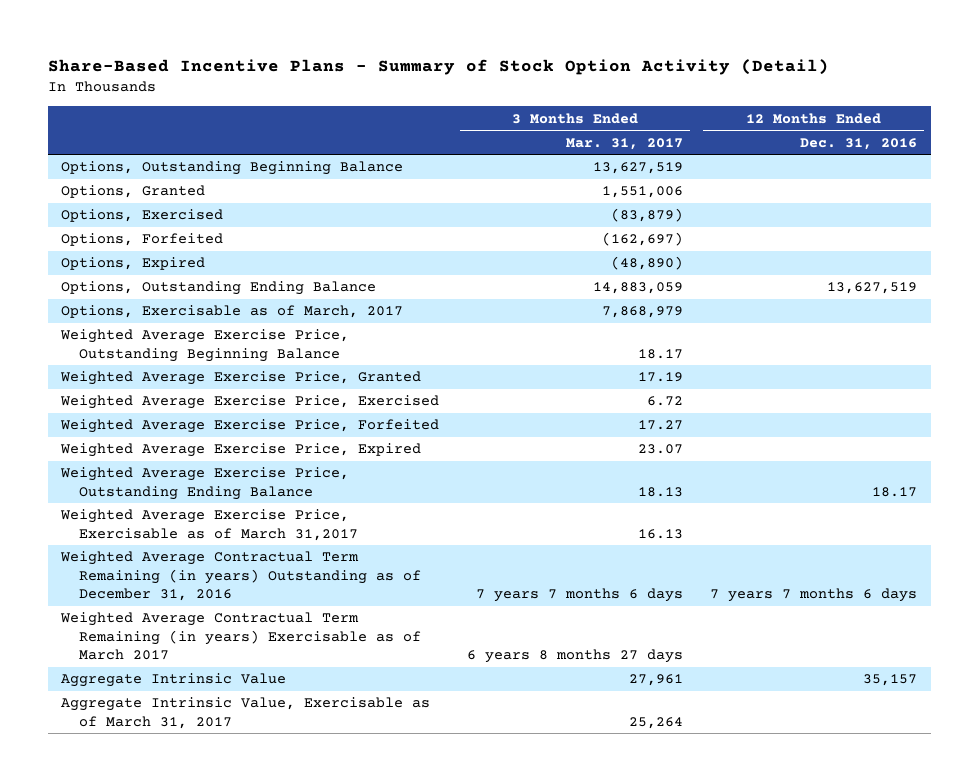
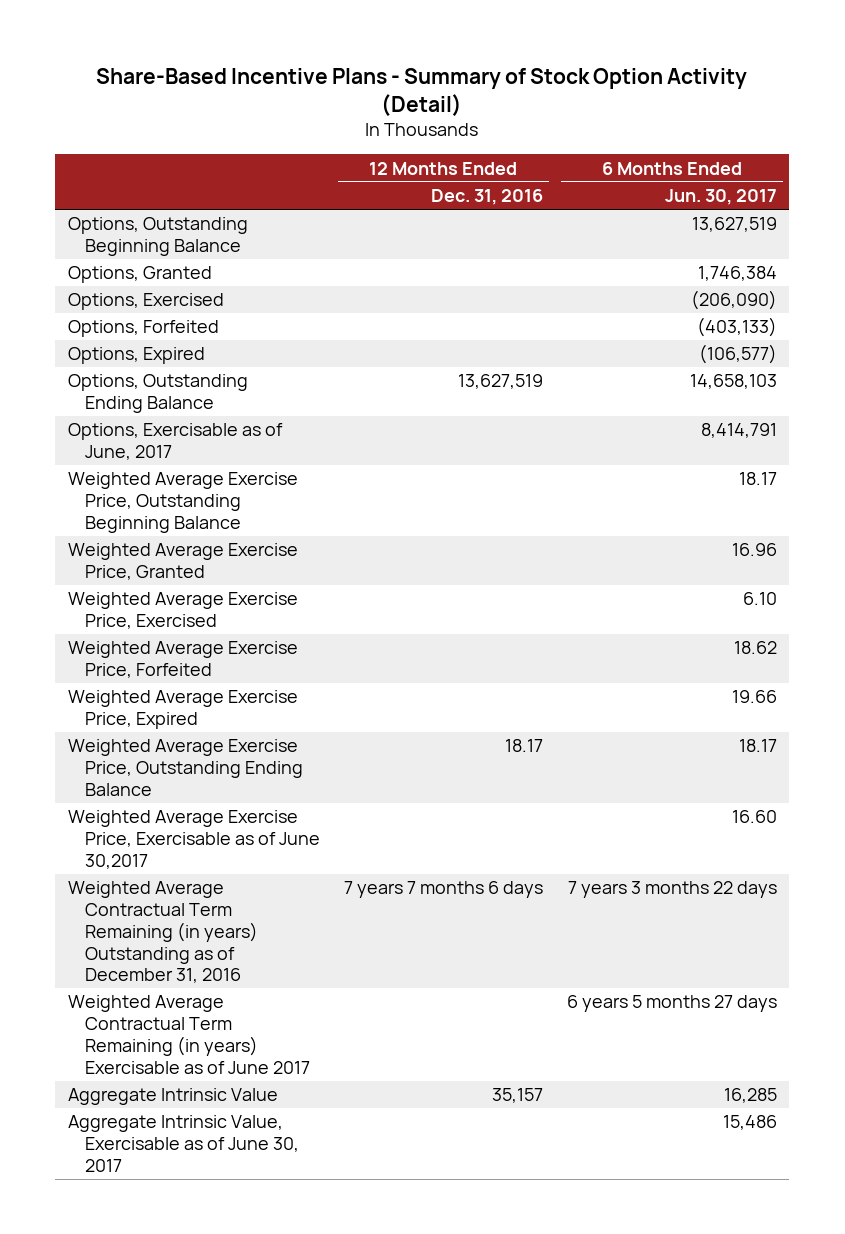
- | 3 Months Ended Mar. 31, 2017 | 12 Months Ended Dec. 31, 2016
+ | 12 Months Ended Dec. 31, 2016 | 6 Months Ended Jun. 30, 2017
- Options, Exercisable as of March, 2017 | 7,868,979 |
+ Options, Exercisable as of June, 2017 | | 8,414,791
- Weighted Average Exercise Price, Exercisable as of March 31,2017 | 16.13 |
+ Weighted Average Exercise Price, Exercisable as of June 30,2017 | | 16.60
- Weighted Average Contractual Term Remaining (in years) Exercisable as of March 2017 | 6 years 8 months 27 days |
+ Weighted Average Contractual Term Remaining (in years) Exercisable as of June 2017 | | 6 years 5 months 27 days
- Aggregate Intrinsic Value, Exercisable as of March 31, 2017 | 25,264 |
+ Aggregate Intrinsic Value, Exercisable as of June 30, 2017 | | 15,486

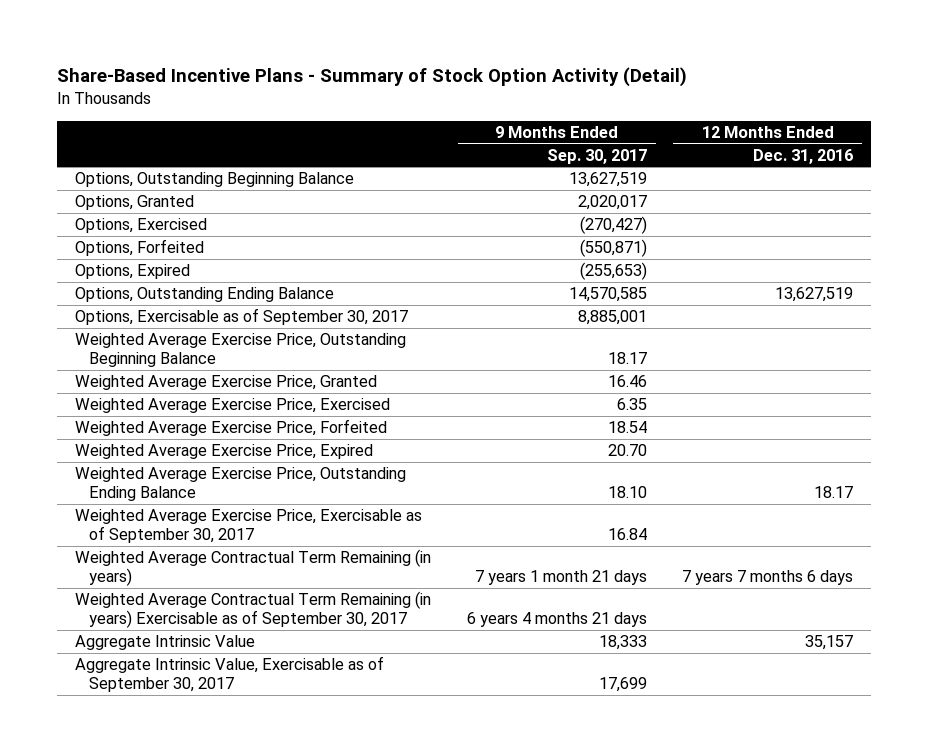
- | 12 Months Ended Dec. 31, 2016 | 6 Months Ended Jun. 30, 2017
+ | 9 Months Ended Sep. 30, 2017 | 12 Months Ended Dec. 31, 2016
- Options, Exercisable as of June, 2017 | | 8,414,791
+ Options, Exercisable as of September 30, 2017 | 8,885,001 |
- Weighted Average Exercise Price, Exercisable as of June 30,2017 | | 16.60
- Weighted Average Contractual Term Remaining (in years) Outstanding as of December 31, 2016 | 7 years 7 months 6 days | 7 years 3 months 22 days
- Weighted Average Contractual Term Remaining (in years) Exercisable as of June 2017 | | 6 years 5 months 27 days
+ Weighted Average Exercise Price, Exercisable as of September 30, 2017 | 16.84 |
+ Weighted Average Contractual Term Remaining (in years) | 7 years 1 month 21 days | 7 years 7 months 6 days
+ Weighted Average Contractual Term Remaining (in years) Exercisable as of September 30, 2017 | 6 years 4 months 21 days |
- Aggregate Intrinsic Value, Exercisable as of June 30, 2017 | | 15,486
+ Aggregate Intrinsic Value, Exercisable as of September 30, 2017 | 17,699 |

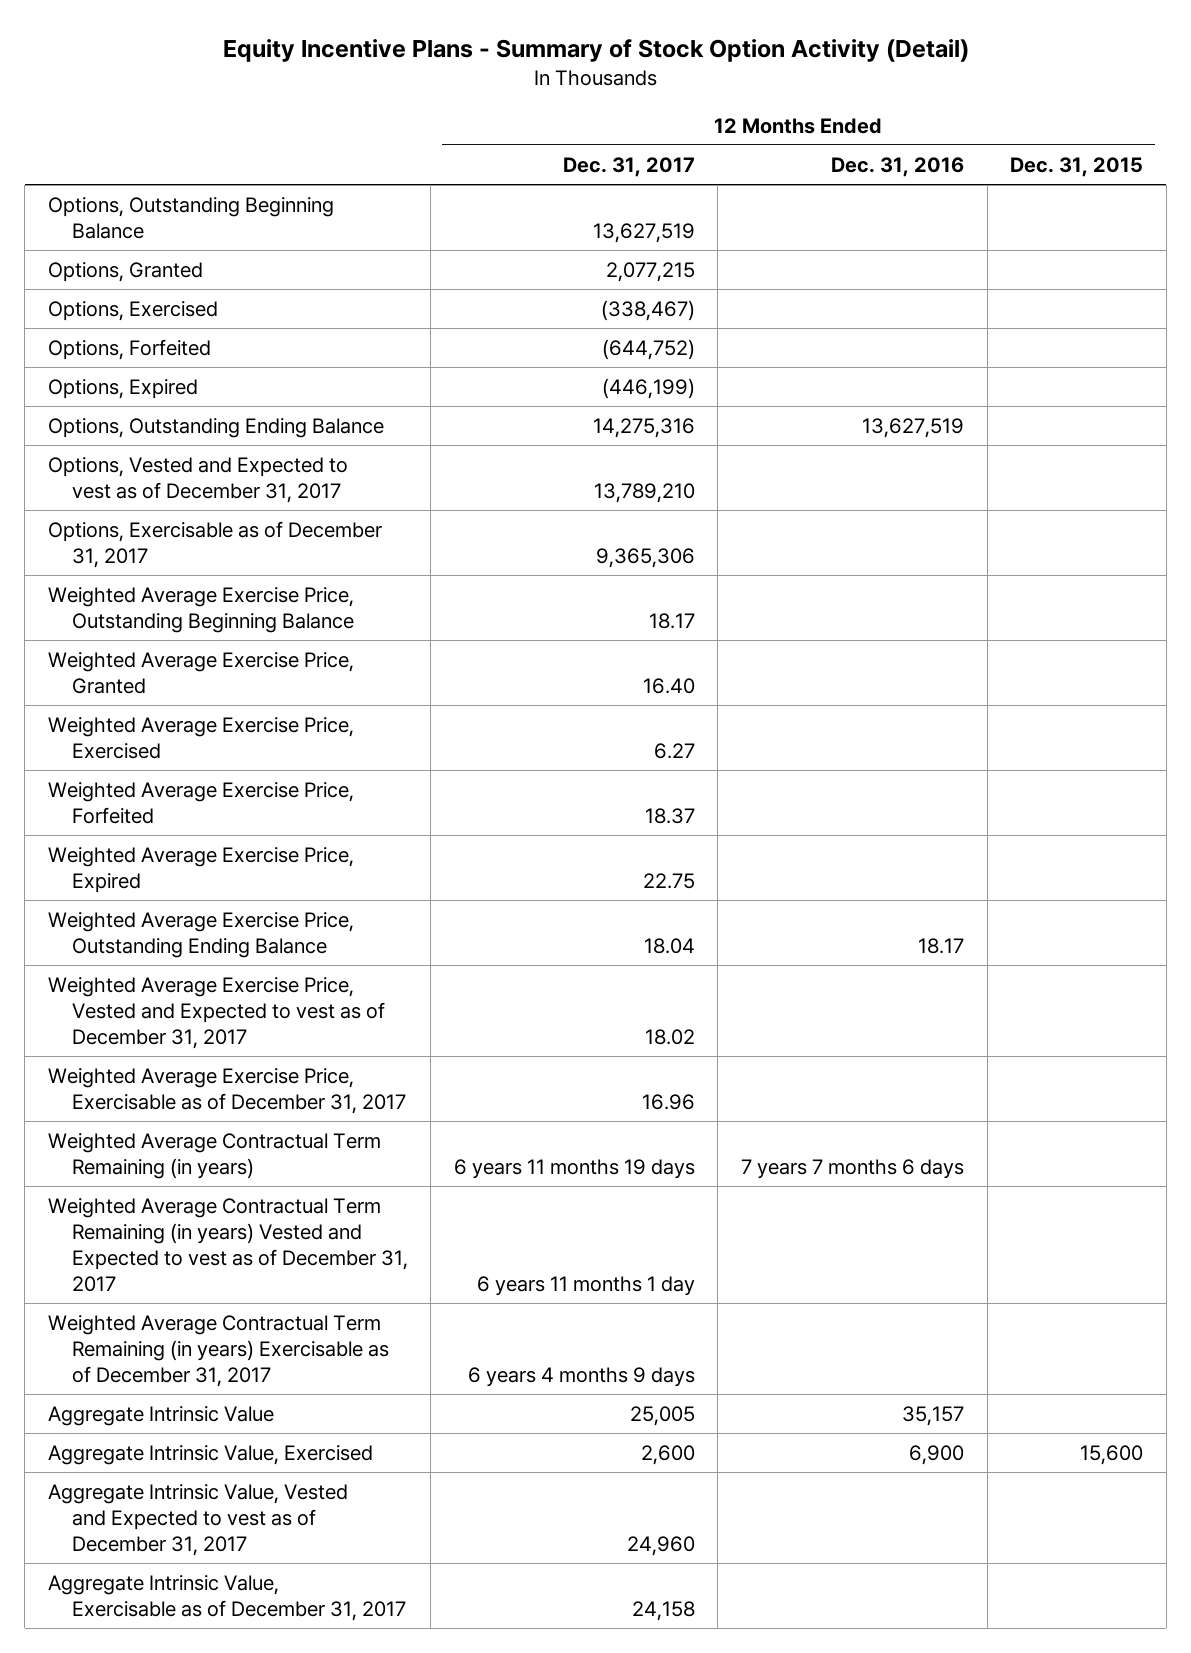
- Share-Based Incentive Plans - Summary of Stock Option Activity (Detail)
+ Equity Incentive Plans - Summary of Stock Option Activity (Detail)
- | 9 Months Ended Sep. 30, 2017 | 12 Months Ended Dec. 31, 2016
+ | 12 Months Ended Dec. 31, 2017 | 12 Months Ended Dec. 31, 2016 | 12 Months Ended Dec. 31, 2015
- Options, Exercisable as of September 30, 2017 | 8,885,001 |
+ Options, Vested and Expected to vest as of December 31, 2017 | 13,789,210 | |
+ Options, Exercisable as of December 31, 2017 | 9,365,306 | |
- Weighted Average Exercise Price, Exercisable as of September 30, 2017 | 16.84 |
+ Weighted Average Exercise Price, Vested and Expected to vest as of December 31, 2017 | 18.02 | |
+ Weighted Average Exercise Price, Exercisable as of December 31, 2017 | 16.96 | |
- Weighted Average Contractual Term Remaining (in years) Exercisable as of September 30, 2017 | 6 years 4 months 21 days |
+ Weighted Average Contractual Term Remaining (in years) Vested and Expected to vest as of December 31, 2017 | 6 years 11 months 1 day | |
+ Weighted Average Contractual Term Remaining (in years) Exercisable as of December 31, 2017 | 6 years 4 months 9 days | |
- Aggregate Intrinsic Value, Exercisable as of September 30, 2017 | 17,699 |
+ Aggregate Intrinsic Value, Exercised | 2,600 | 6,900 | 15,600
+ Aggregate Intrinsic Value, Vested and Expected to vest as of December 31, 2017 | 24,960 | |
+ Aggregate Intrinsic Value, Exercisable as of December 31, 2017 | 24,158 | |

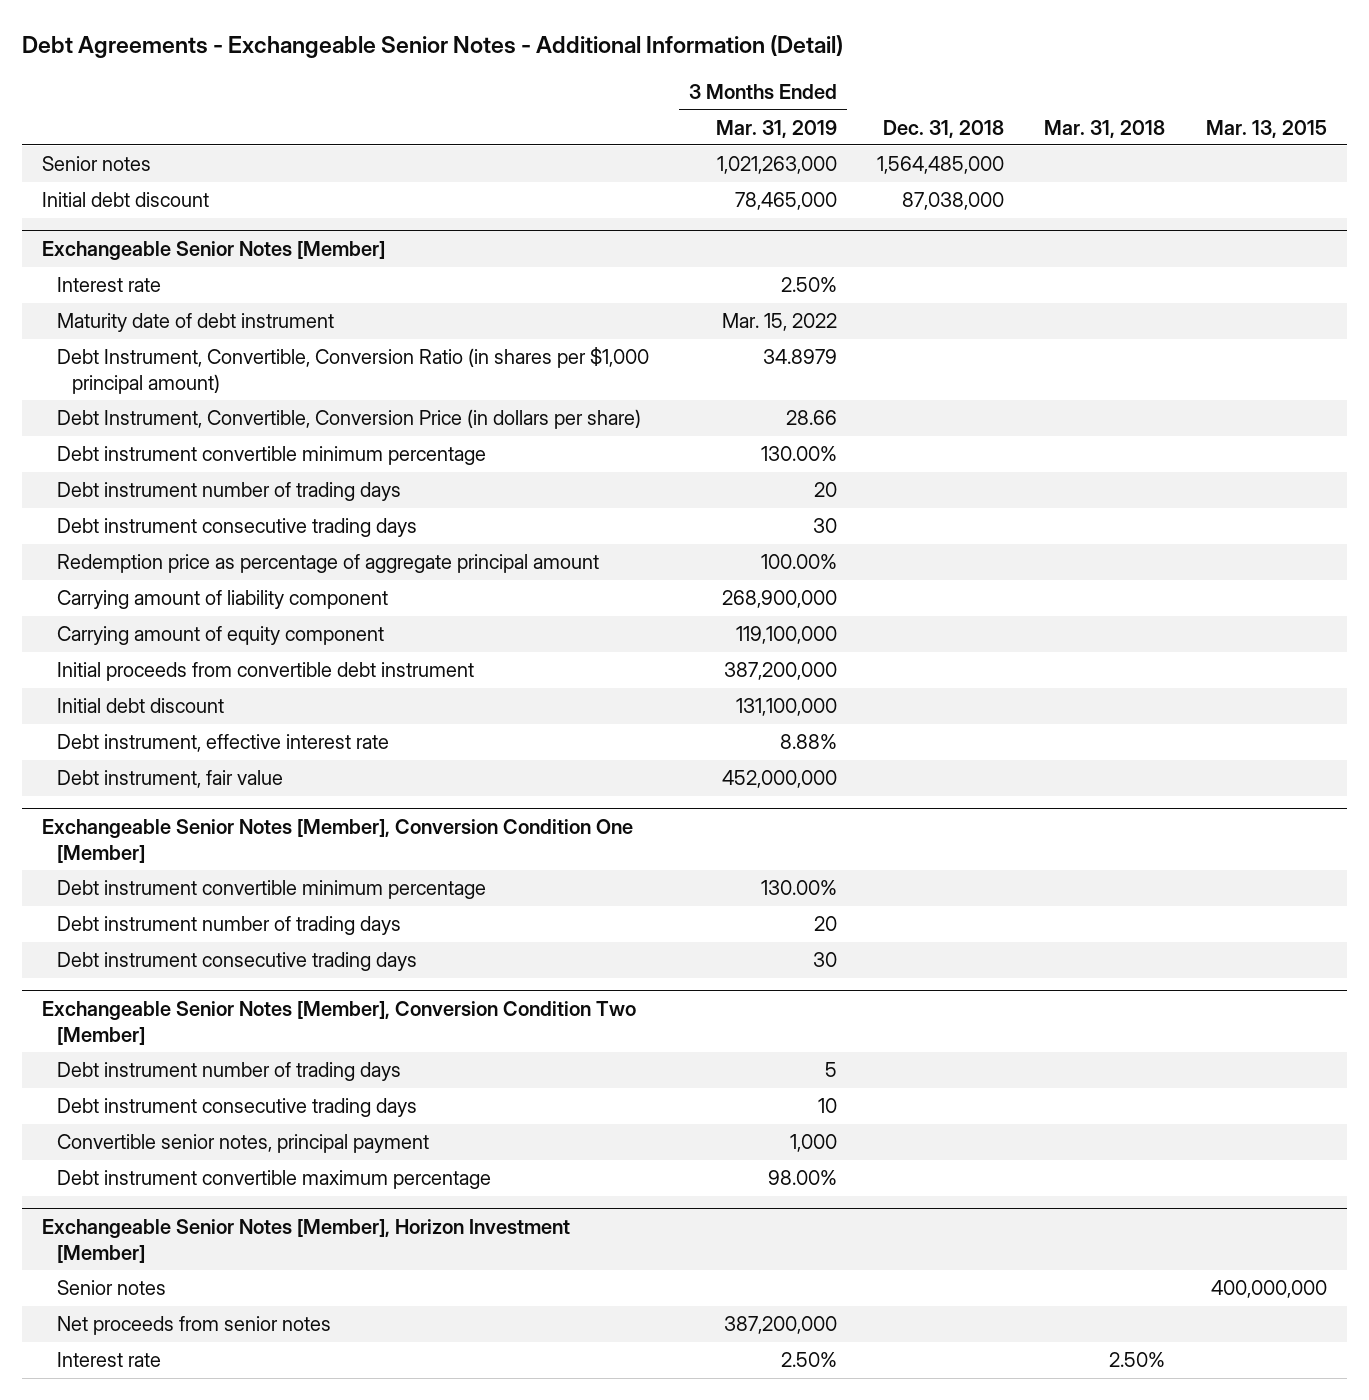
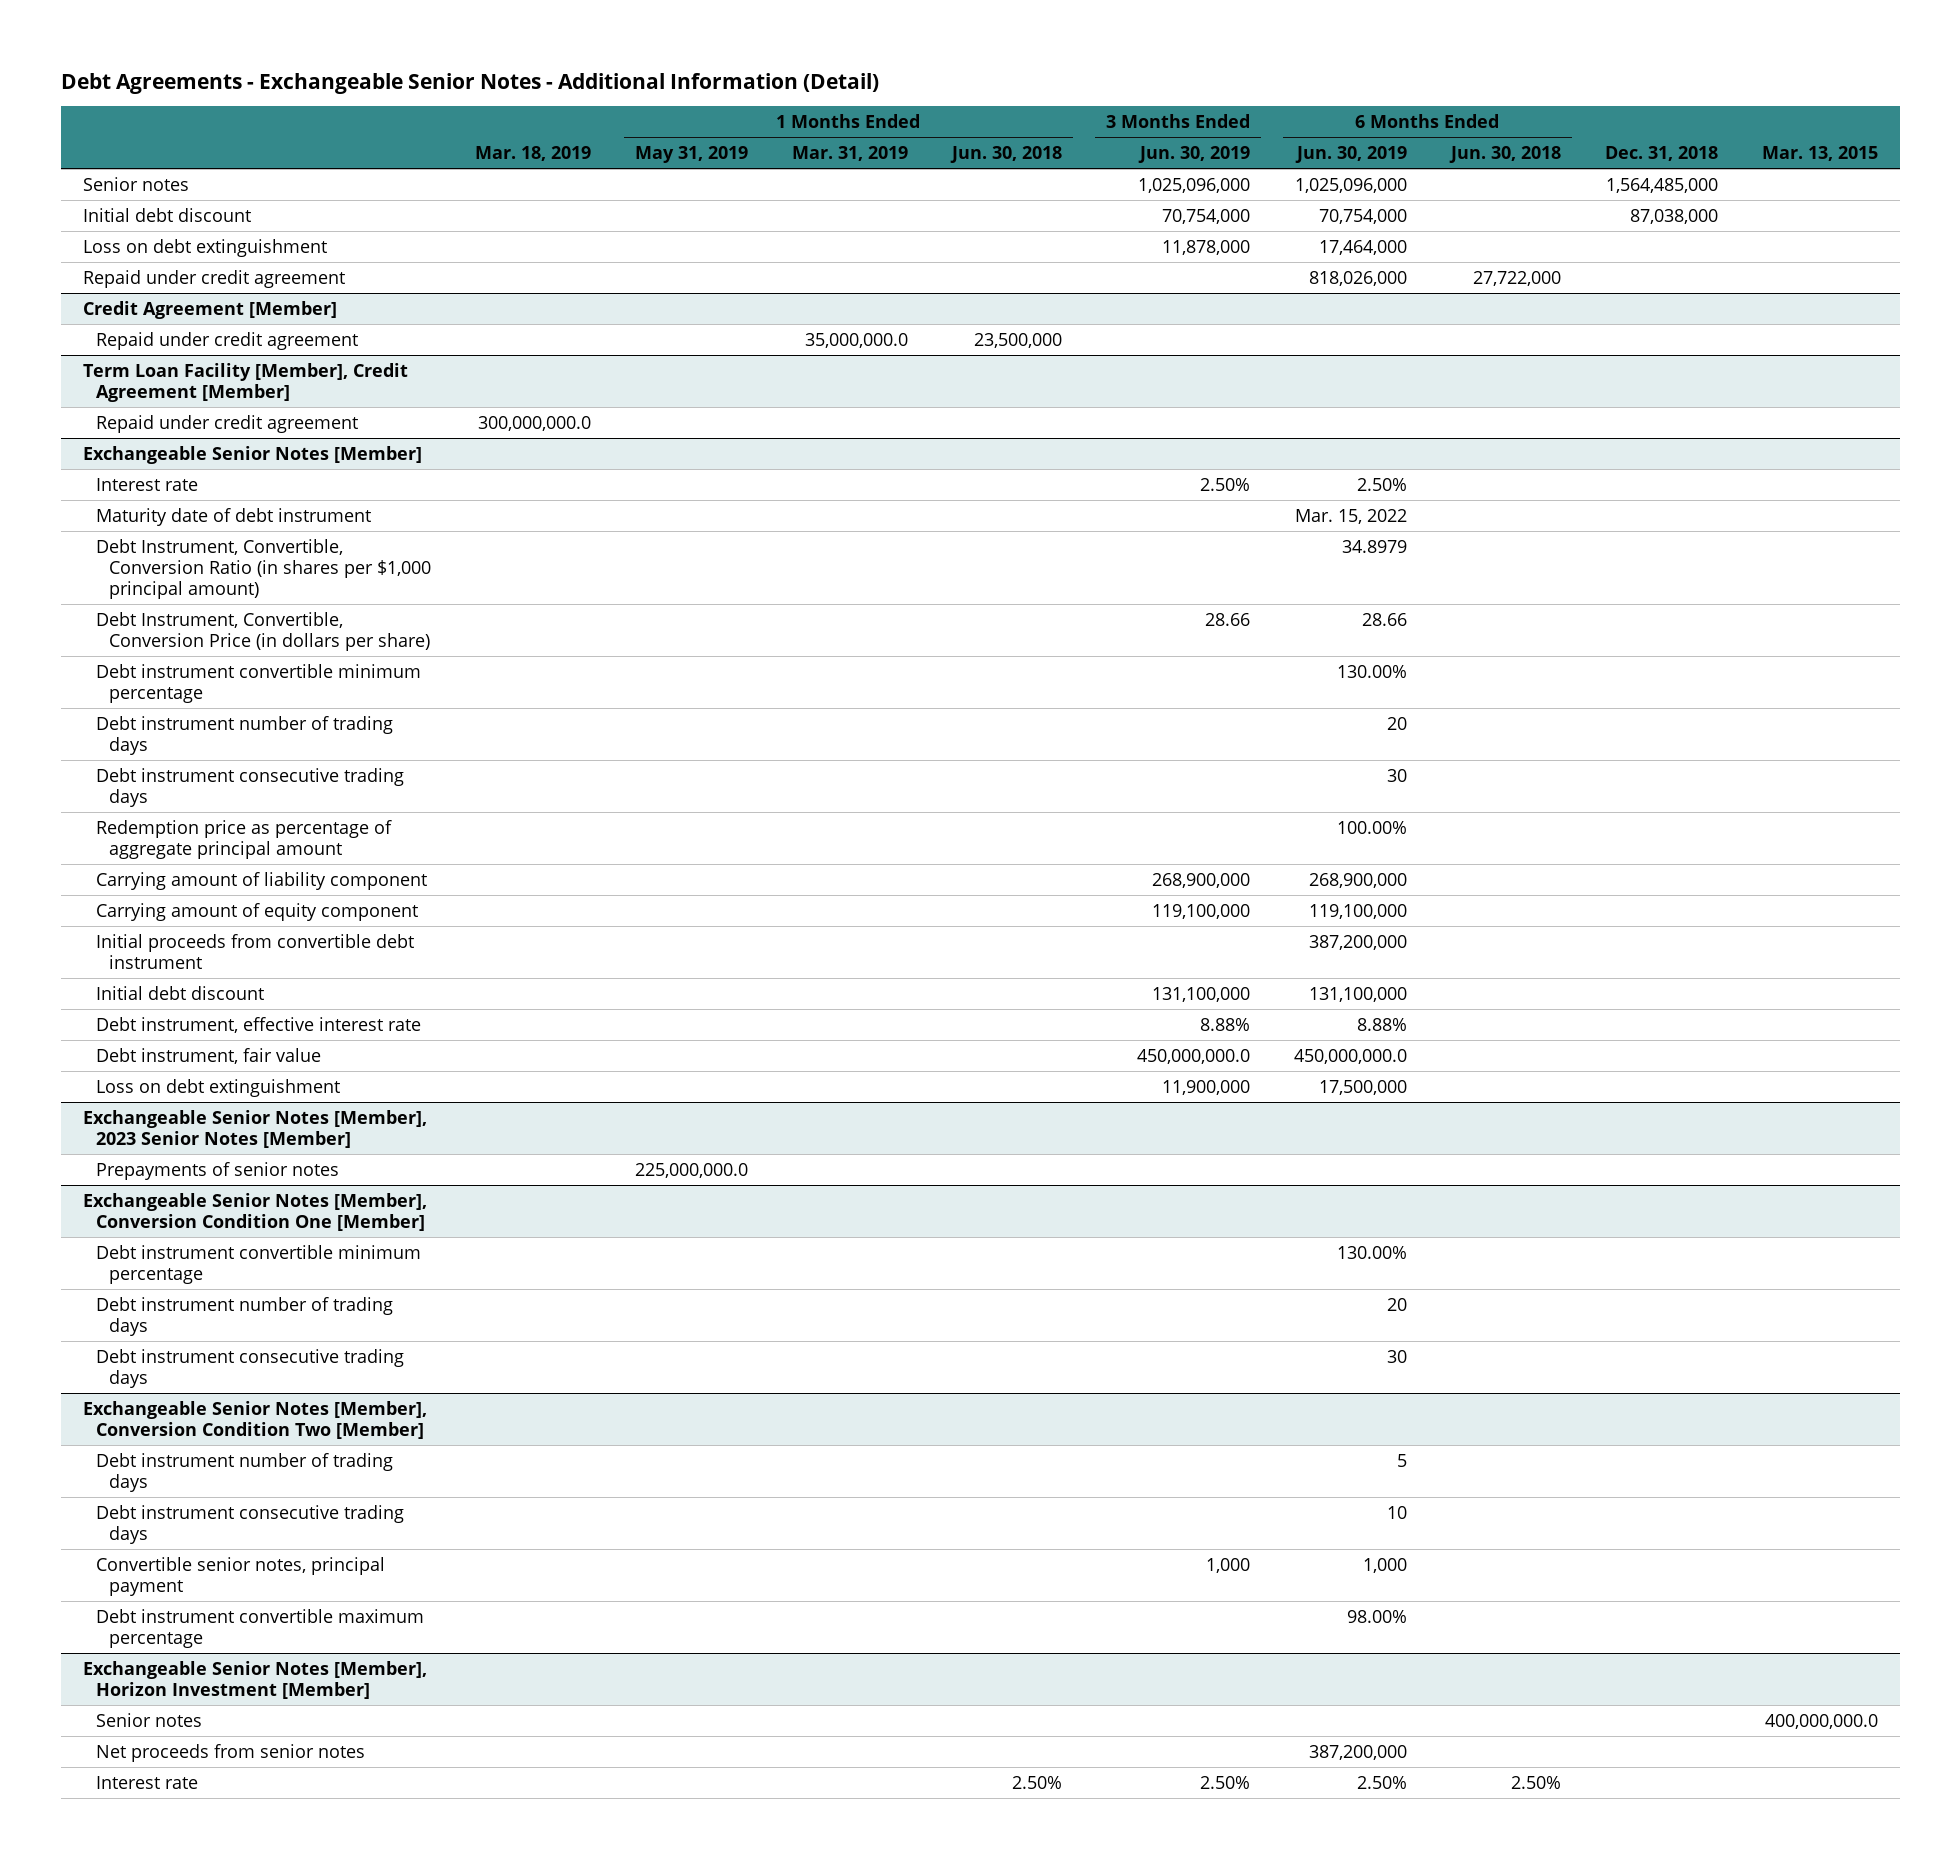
- | 3 Months Ended Mar. 31, 2019 | Dec. 31, 2018 | Mar. 31, 2018 | Mar. 13, 2015
+ | Mar. 18, 2019 | 1 Months Ended May 31, 2019 | 1 Months Ended Mar. 31, 2019 | 1 Months Ended Jun. 30, 2018 | 3 Months Ended Jun. 30, 2019 | 6 Months Ended Jun. 30, 2019 | 6 Months Ended Jun. 30, 2018 | Dec. 31, 2018 | Mar. 13, 2015
+ Loss on debt extinguishment | | | | | 11,878,000 | 17,464,000 | | |
+ Repaid under credit agreement | | | | | | 818,026,000 | 27,722,000 | |
+ Credit Agreement [Member]
+ Repaid under credit agreement | | | 35,000,000.0 | 23,500,000 | | | | |
+ Term Loan Facility [Member], Credit Agreement [Member]
+ Repaid under credit agreement | 300,000,000.0 | | | | | | | |
@ Exchangeable Senior Notes [Member]
+ Loss on debt extinguishment | | | | | 11,900,000 | 17,500,000 | | |
+ Exchangeable Senior Notes [Member], 2023 Senior Notes [Member]
+ Prepayments of senior notes | | 225,000,000.0 | | | | | | |
@ Exchangeable Senior Notes [Member], Horizon Investment [Member]
- Senior notes | | | | 400,000,000
+ Senior notes | | | | | | | | | 400,000,000.0

